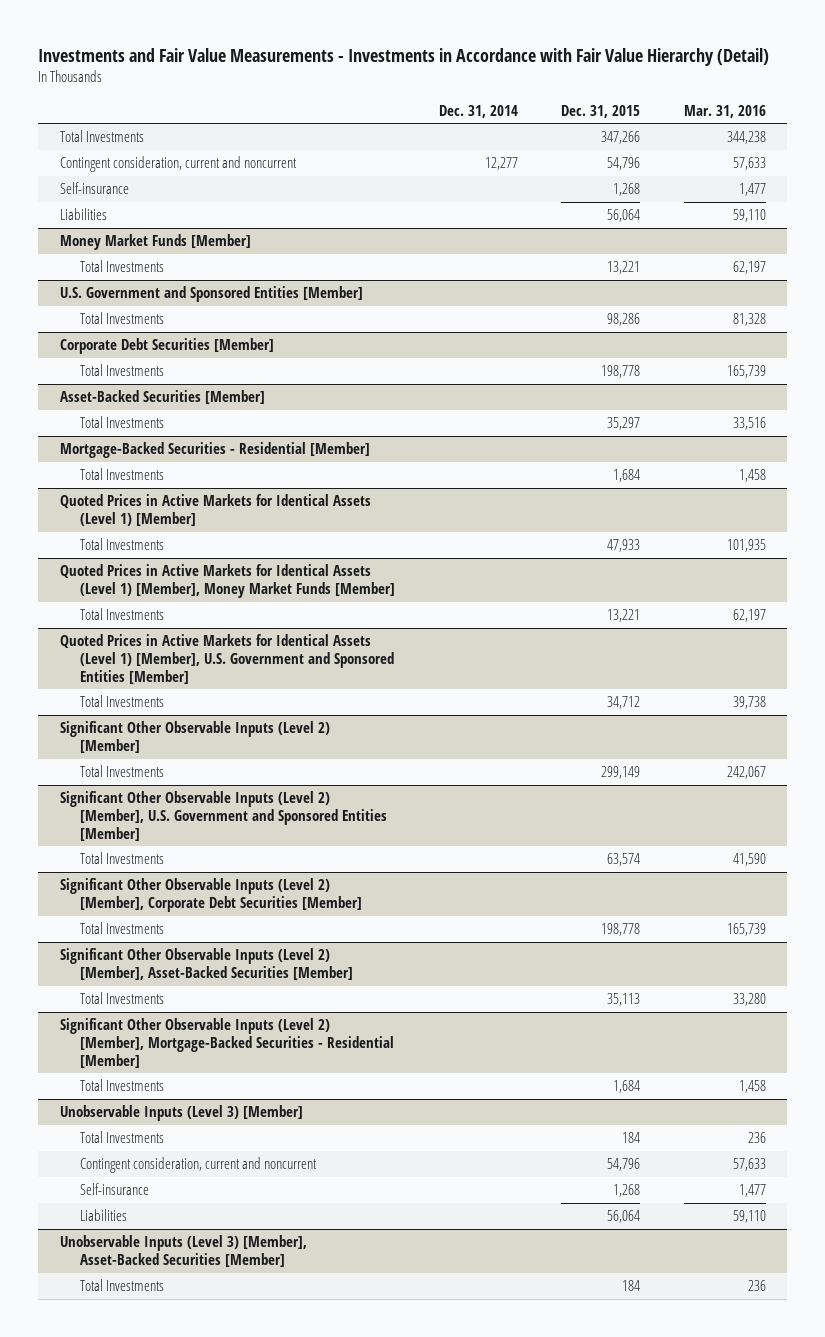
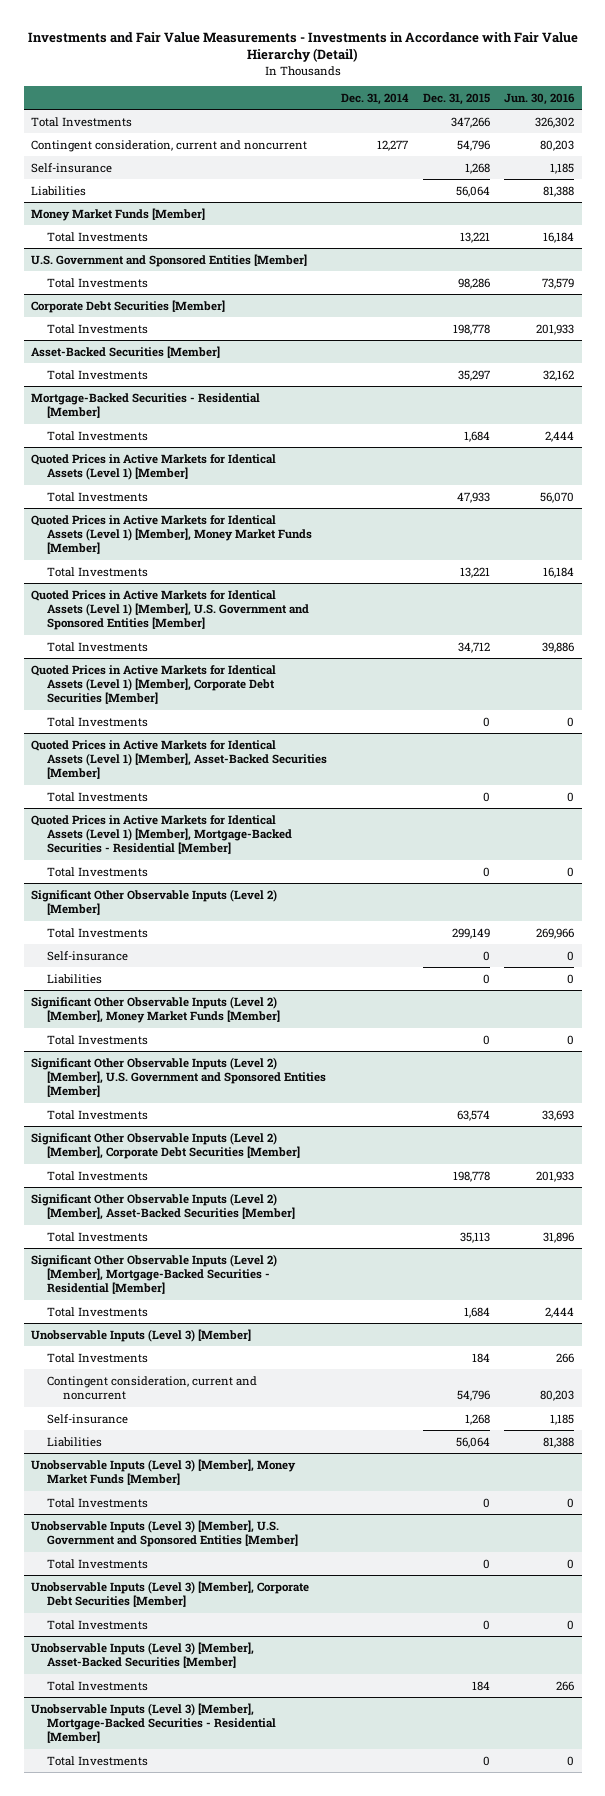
- | Dec. 31, 2014 | Dec. 31, 2015 | Mar. 31, 2016
+ | Dec. 31, 2014 | Dec. 31, 2015 | Jun. 30, 2016
+ Quoted Prices in Active Markets for Identical Assets (Level 1) [Member], Corporate Debt Securities [Member]
+ Total Investments | | 0 | 0
+ Quoted Prices in Active Markets for Identical Assets (Level 1) [Member], Asset-Backed Securities [Member]
+ Total Investments | | 0 | 0
+ Quoted Prices in Active Markets for Identical Assets (Level 1) [Member], Mortgage-Backed Securities - Residential [Member]
+ Total Investments | | 0 | 0
@ Significant Other Observable Inputs (Level 2) [Member]
+ Self-insurance | | 0 | 0
+ Liabilities | | 0 | 0
+ Significant Other Observable Inputs (Level 2) [Member], Money Market Funds [Member]
+ Total Investments | | 0 | 0
+ Unobservable Inputs (Level 3) [Member], Money Market Funds [Member]
+ Total Investments | | 0 | 0
+ Unobservable Inputs (Level 3) [Member], U.S. Government and Sponsored Entities [Member]
+ Total Investments | | 0 | 0
+ Unobservable Inputs (Level 3) [Member], Corporate Debt Securities [Member]
+ Total Investments | | 0 | 0
+ Unobservable Inputs (Level 3) [Member], Mortgage-Backed Securities - Residential [Member]
+ Total Investments | | 0 | 0

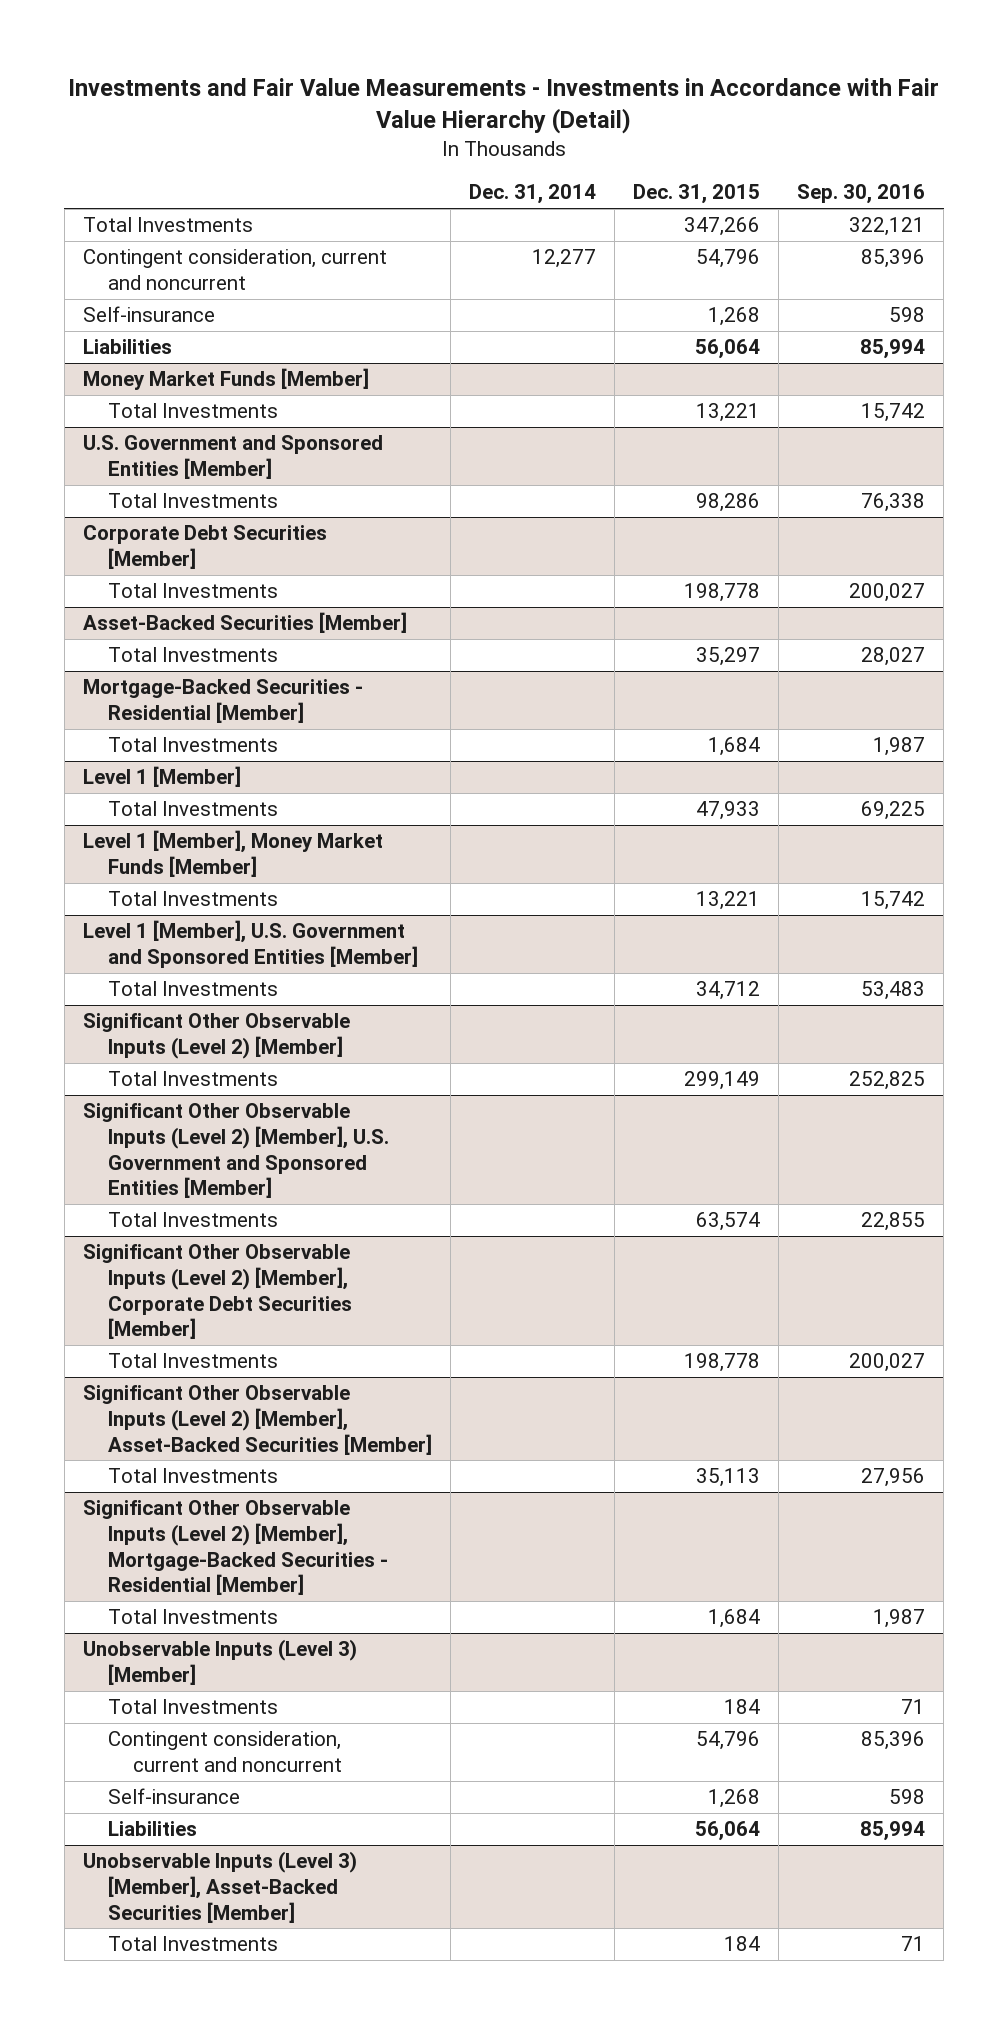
- | Dec. 31, 2014 | Dec. 31, 2015 | Jun. 30, 2016
+ | Dec. 31, 2014 | Dec. 31, 2015 | Sep. 30, 2016
- Quoted Prices in Active Markets for Identical Assets (Level 1) [Member]
+ Level 1 [Member]
- Quoted Prices in Active Markets for Identical Assets (Level 1) [Member], Money Market Funds [Member]
+ Level 1 [Member], Money Market Funds [Member]
- Quoted Prices in Active Markets for Identical Assets (Level 1) [Member], U.S. Government and Sponsored Entities [Member]
+ Level 1 [Member], U.S. Government and Sponsored Entities [Member]
- Quoted Prices in Active Markets for Identical Assets (Level 1) [Member], Corporate Debt Securities [Member]
- Total Investments | | 0 | 0
- Quoted Prices in Active Markets for Identical Assets (Level 1) [Member], Asset-Backed Securities [Member]
- Total Investments | | 0 | 0
- Quoted Prices in Active Markets for Identical Assets (Level 1) [Member], Mortgage-Backed Securities - Residential [Member]
- Total Investments | | 0 | 0
@ Significant Other Observable Inputs (Level 2) [Member]
- Self-insurance | | 0 | 0
- Liabilities | | 0 | 0
- Significant Other Observable Inputs (Level 2) [Member], Money Market Funds [Member]
- Total Investments | | 0 | 0
- Unobservable Inputs (Level 3) [Member], Money Market Funds [Member]
- Total Investments | | 0 | 0
- Unobservable Inputs (Level 3) [Member], U.S. Government and Sponsored Entities [Member]
- Total Investments | | 0 | 0
- Unobservable Inputs (Level 3) [Member], Corporate Debt Securities [Member]
- Total Investments | | 0 | 0
- Unobservable Inputs (Level 3) [Member], Mortgage-Backed Securities - Residential [Member]
- Total Investments | | 0 | 0

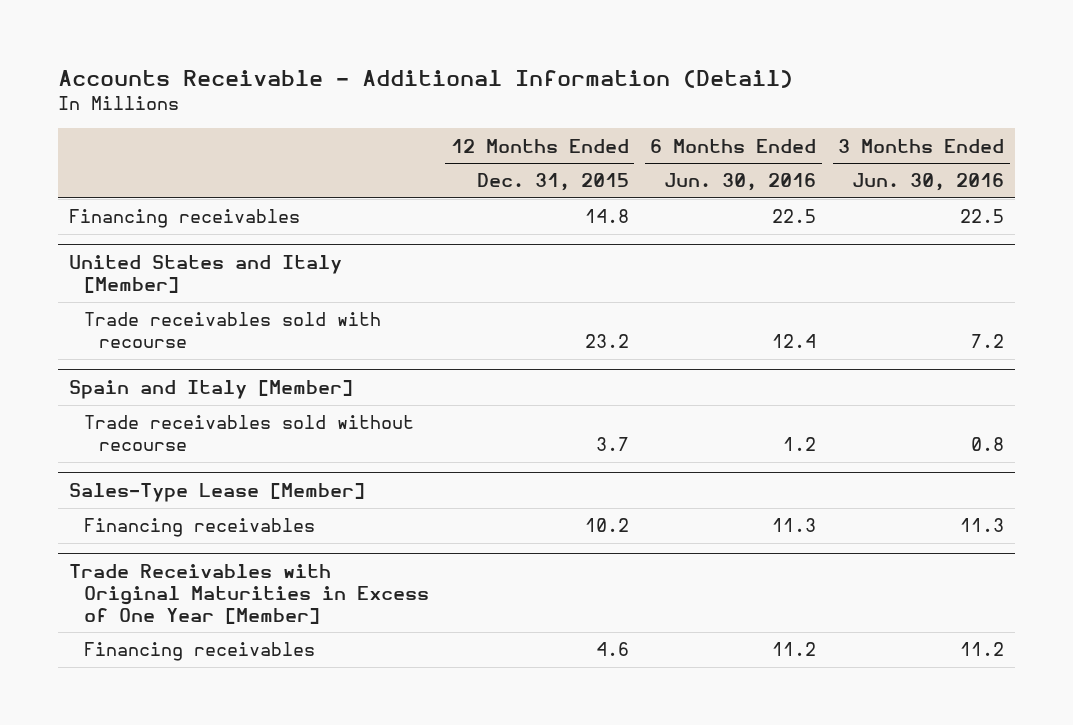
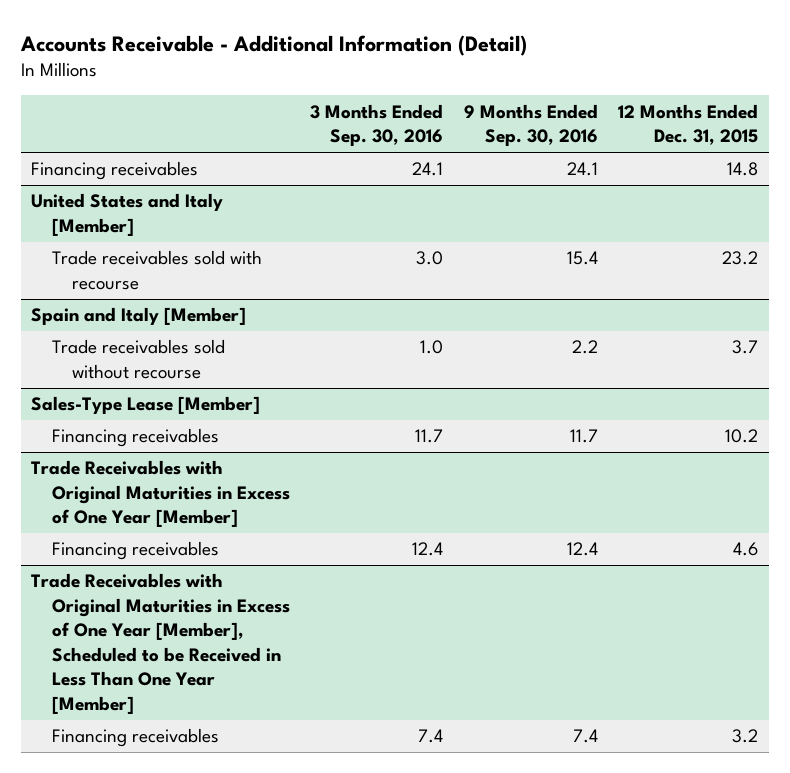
- | 12 Months Ended Dec. 31, 2015 | 6 Months Ended Jun. 30, 2016 | 3 Months Ended Jun. 30, 2016
+ | 3 Months Ended Sep. 30, 2016 | 9 Months Ended Sep. 30, 2016 | 12 Months Ended Dec. 31, 2015
+ Trade Receivables with Original Maturities in Excess of One Year [Member], Scheduled to be Received in Less Than One Year [Member]
+ Financing receivables | 7.4 | 7.4 | 3.2

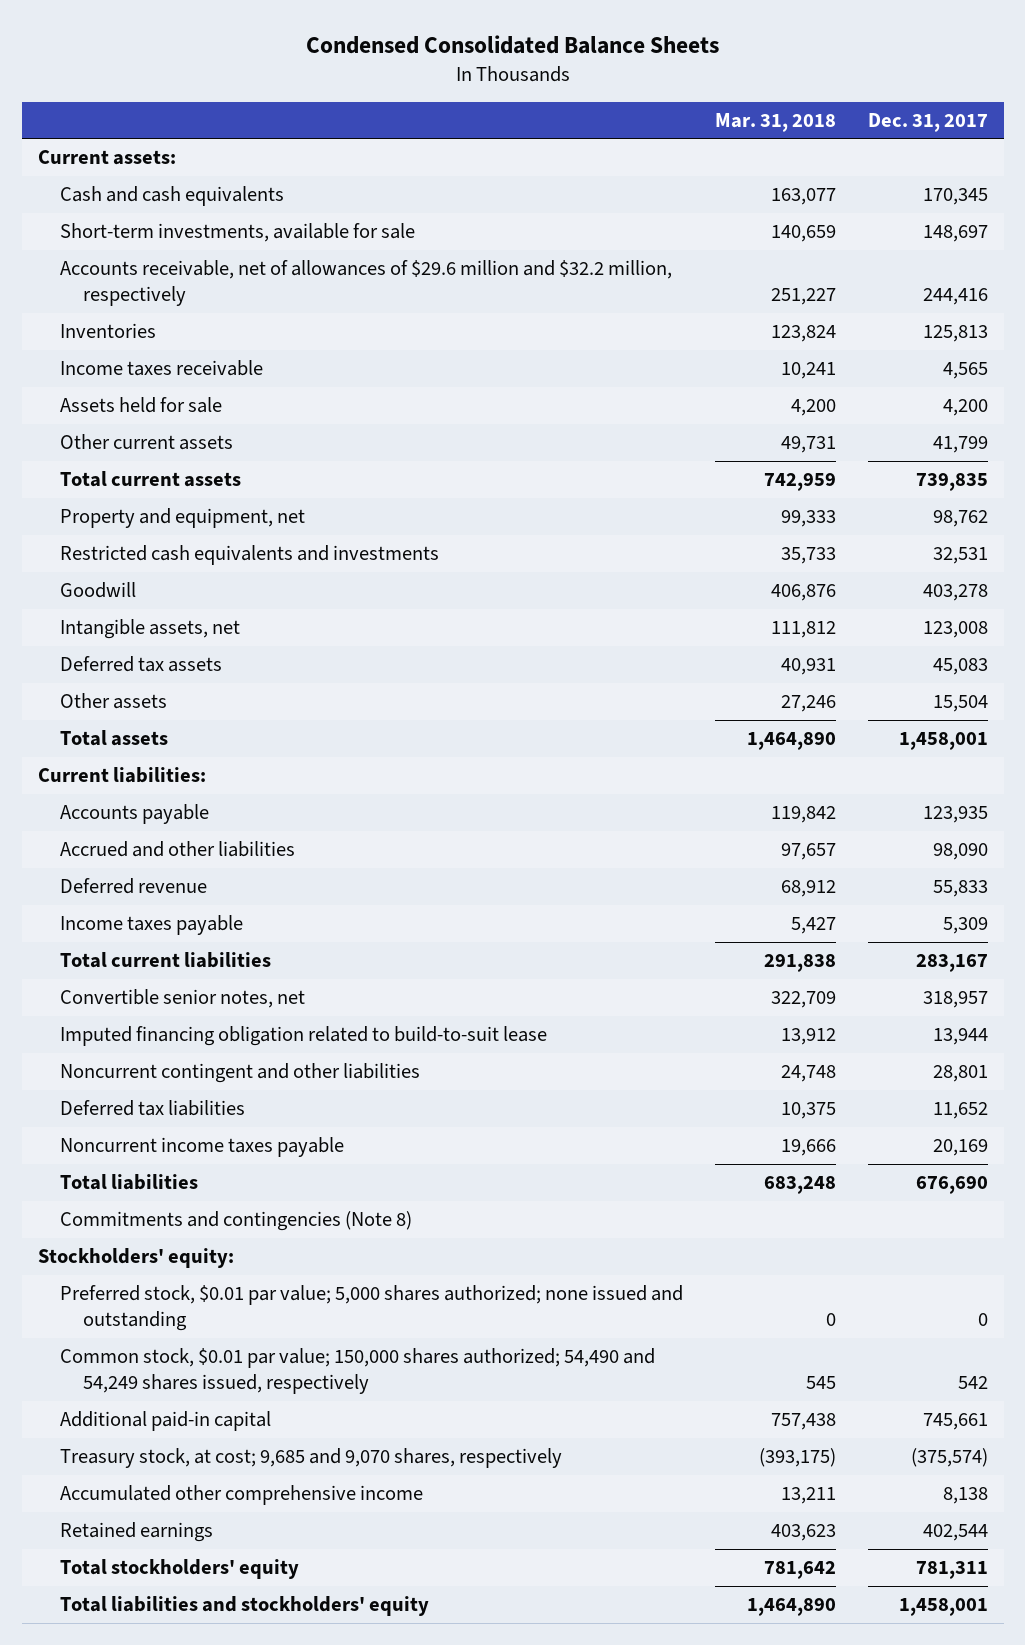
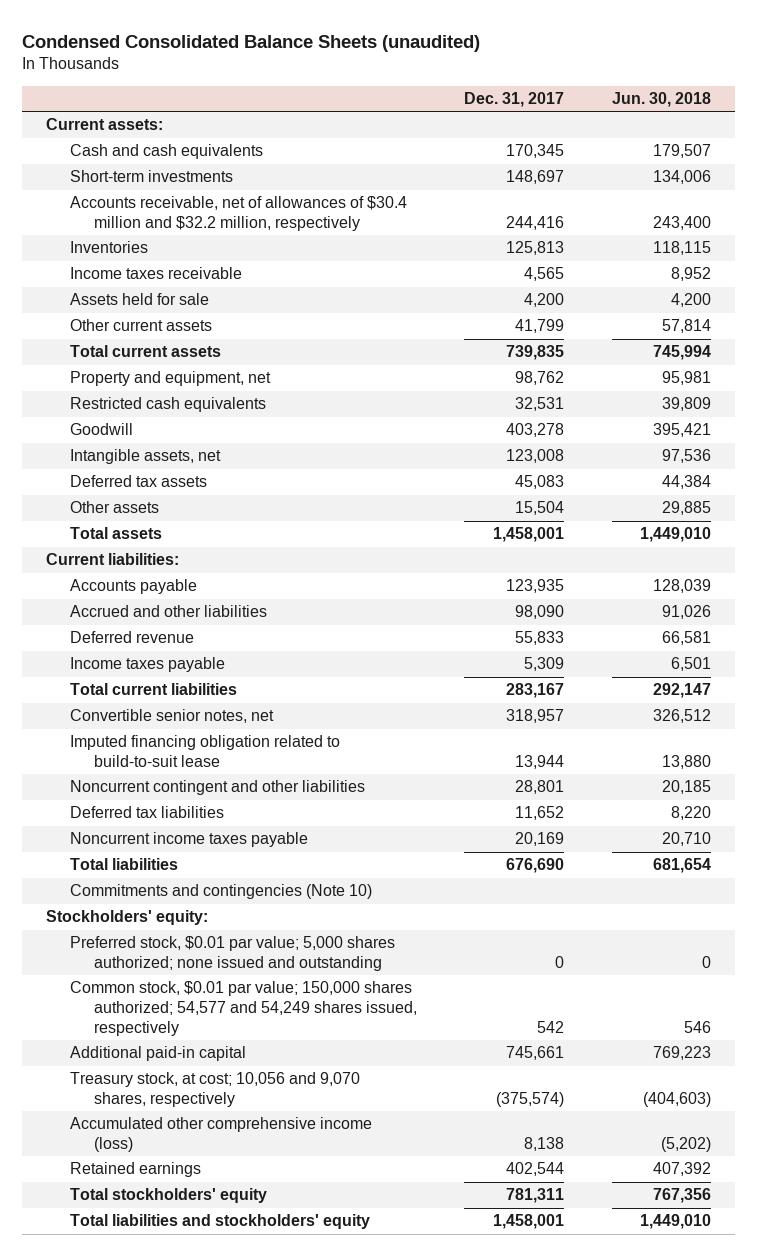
- Condensed Consolidated Balance Sheets
+ Condensed Consolidated Balance Sheets (unaudited)
- | Mar. 31, 2018 | Dec. 31, 2017
+ | Dec. 31, 2017 | Jun. 30, 2018
- Short-term investments, available for sale | 140,659 | 148,697
- Accounts receivable, net of allowances of $29.6 million and $32.2 million, respectively | 251,227 | 244,416
+ Short-term investments | 148,697 | 134,006
+ Accounts receivable, net of allowances of $30.4 million and $32.2 million, respectively | 244,416 | 243,400
- Restricted cash equivalents and investments | 35,733 | 32,531
+ Restricted cash equivalents | 32,531 | 39,809
- Commitments and contingencies (Note 8)
+ Commitments and contingencies (Note 10)
- Common stock, $0.01 par value; 150,000 shares authorized; 54,490 and 54,249 shares issued, respectively | 545 | 542
+ Common stock, $0.01 par value; 150,000 shares authorized; 54,577 and 54,249 shares issued, respectively | 542 | 546
- Treasury stock, at cost; 9,685 and 9,070 shares, respectively | (393,175) | (375,574)
- Accumulated other comprehensive income | 13,211 | 8,138
+ Treasury stock, at cost; 10,056 and 9,070 shares, respectively | (375,574) | (404,603)
+ Accumulated other comprehensive income (loss) | 8,138 | (5,202)

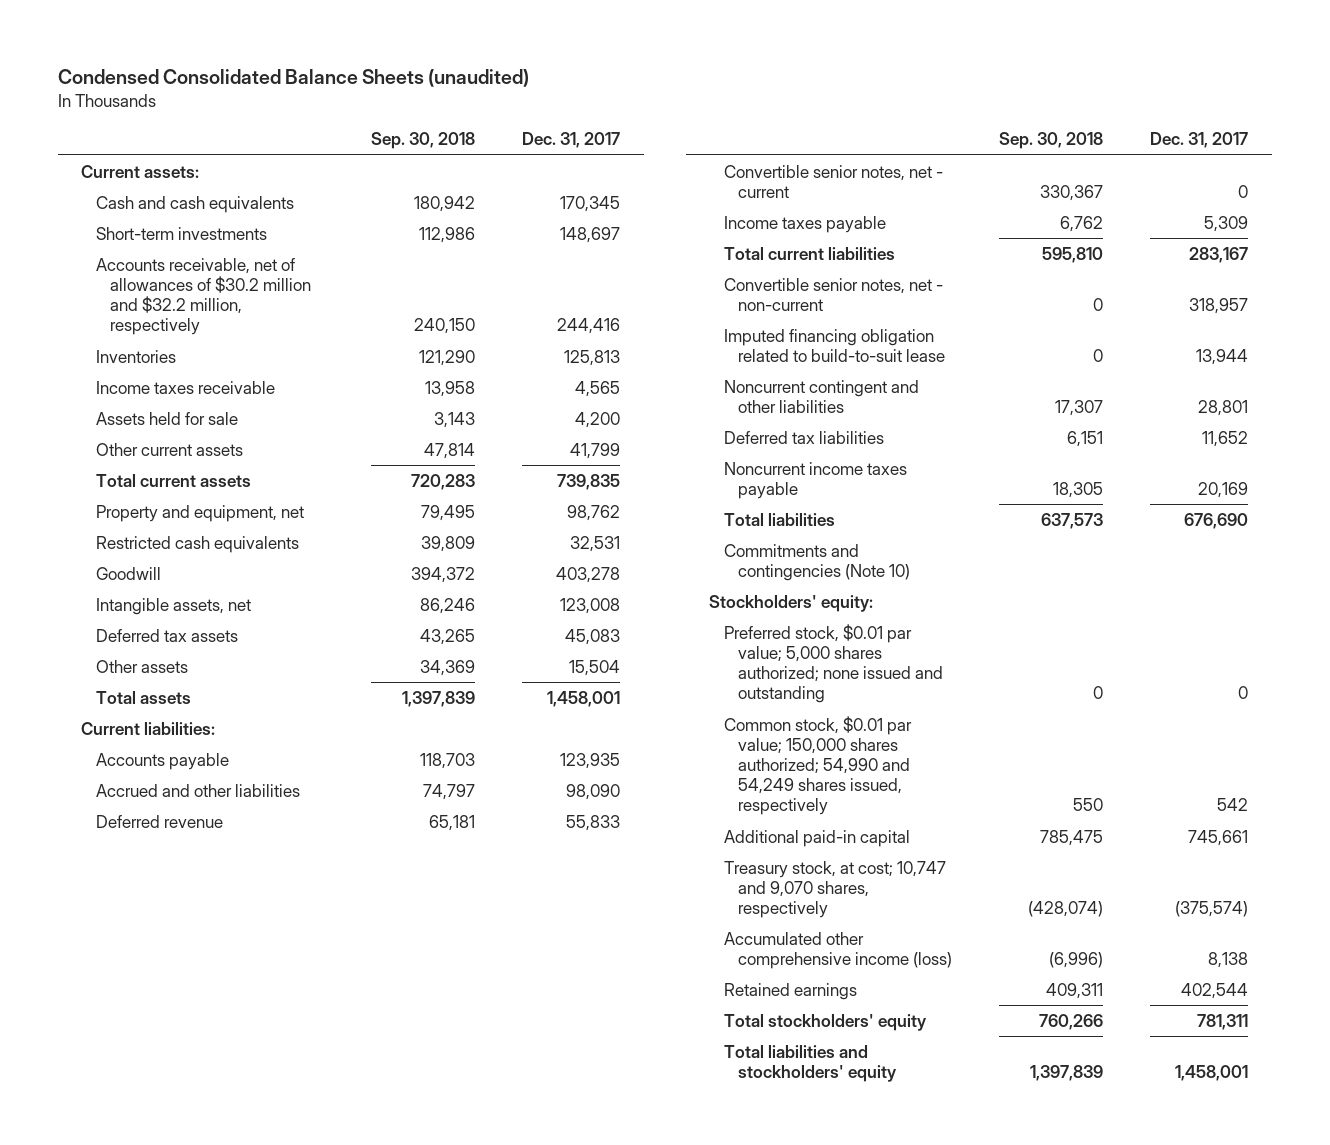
- | Dec. 31, 2017 | Jun. 30, 2018
+ | Sep. 30, 2018 | Dec. 31, 2017
- Accounts receivable, net of allowances of $30.4 million and $32.2 million, respectively | 244,416 | 243,400
+ Accounts receivable, net of allowances of $30.2 million and $32.2 million, respectively | 240,150 | 244,416
+ Convertible senior notes, net - current | 330,367 | 0
- Convertible senior notes, net | 318,957 | 326,512
+ Convertible senior notes, net - non-current | 0 | 318,957
- Common stock, $0.01 par value; 150,000 shares authorized; 54,577 and 54,249 shares issued, respectively | 542 | 546
+ Common stock, $0.01 par value; 150,000 shares authorized; 54,990 and 54,249 shares issued, respectively | 550 | 542
- Treasury stock, at cost; 10,056 and 9,070 shares, respectively | (375,574) | (404,603)
+ Treasury stock, at cost; 10,747 and 9,070 shares, respectively | (428,074) | (375,574)

